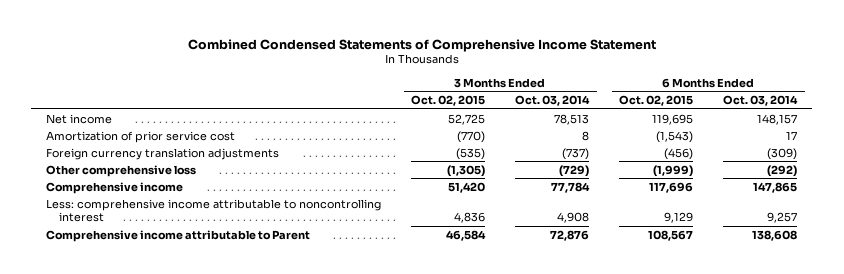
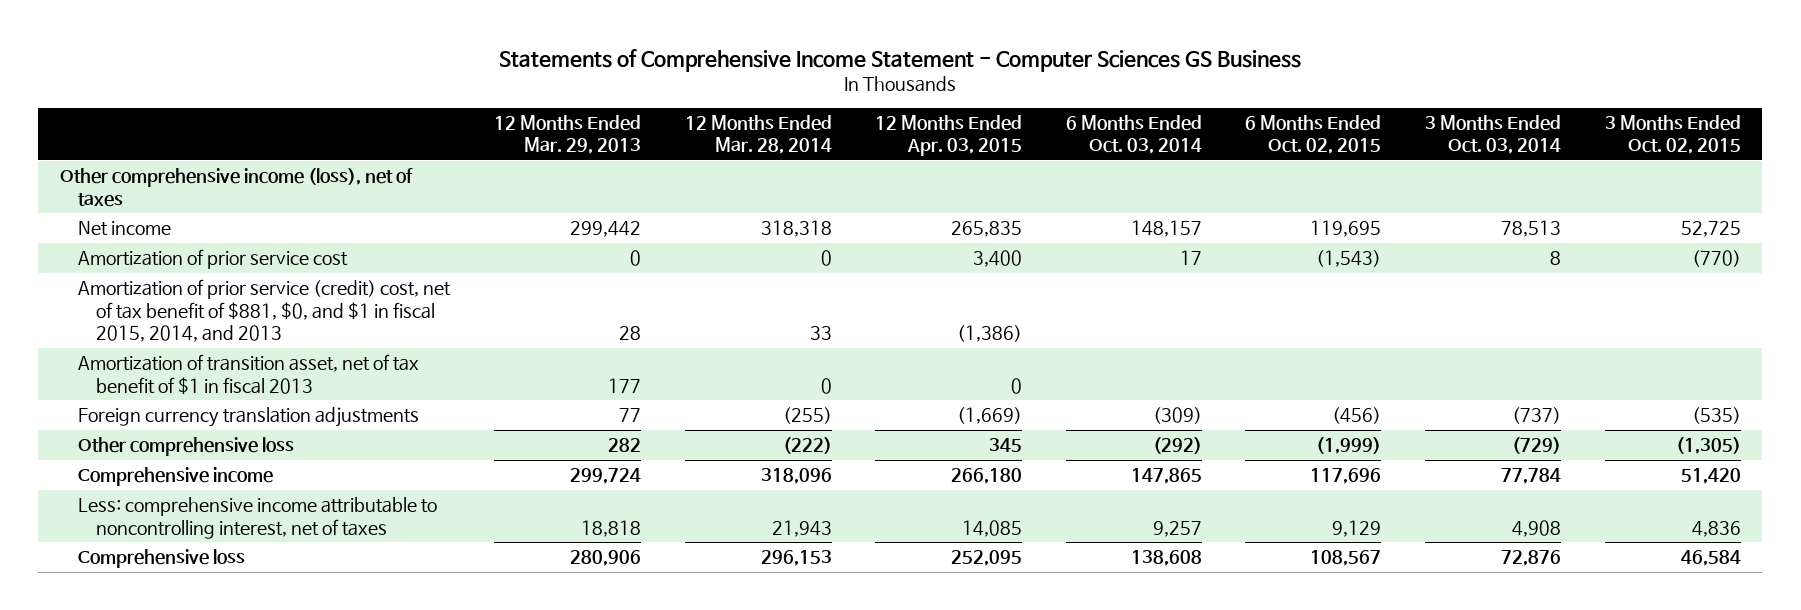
- Combined Condensed Statements of Comprehensive Income Statement
+ Statements of Comprehensive Income Statement - Computer Sciences GS Business
- | 3 Months Ended Oct. 02, 2015 | 3 Months Ended Oct. 03, 2014 | 6 Months Ended Oct. 02, 2015 | 6 Months Ended Oct. 03, 2014
+ | 12 Months Ended Mar. 29, 2013 | 12 Months Ended Mar. 28, 2014 | 12 Months Ended Apr. 03, 2015 | 6 Months Ended Oct. 03, 2014 | 6 Months Ended Oct. 02, 2015 | 3 Months Ended Oct. 03, 2014 | 3 Months Ended Oct. 02, 2015
+ Other comprehensive income (loss), net of taxes
+ Amortization of prior service (credit) cost, net of tax benefit of $881, $0, and $1 in fiscal 2015, 2014, and 2013 | 28 | 33 | (1,386) | | | |
+ Amortization of transition asset, net of tax benefit of $1 in fiscal 2013 | 177 | 0 | 0 | | | |
- Less: comprehensive income attributable to noncontrolling interest | 4,836 | 4,908 | 9,129 | 9,257
- Comprehensive income attributable to Parent | 46,584 | 72,876 | 108,567 | 138,608
+ Less: comprehensive income attributable to noncontrolling interest, net of taxes | 18,818 | 21,943 | 14,085 | 9,257 | 9,129 | 4,908 | 4,836
+ Comprehensive loss | 280,906 | 296,153 | 252,095 | 138,608 | 108,567 | 72,876 | 46,584

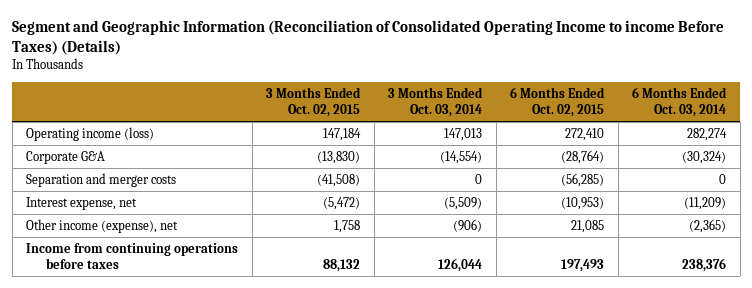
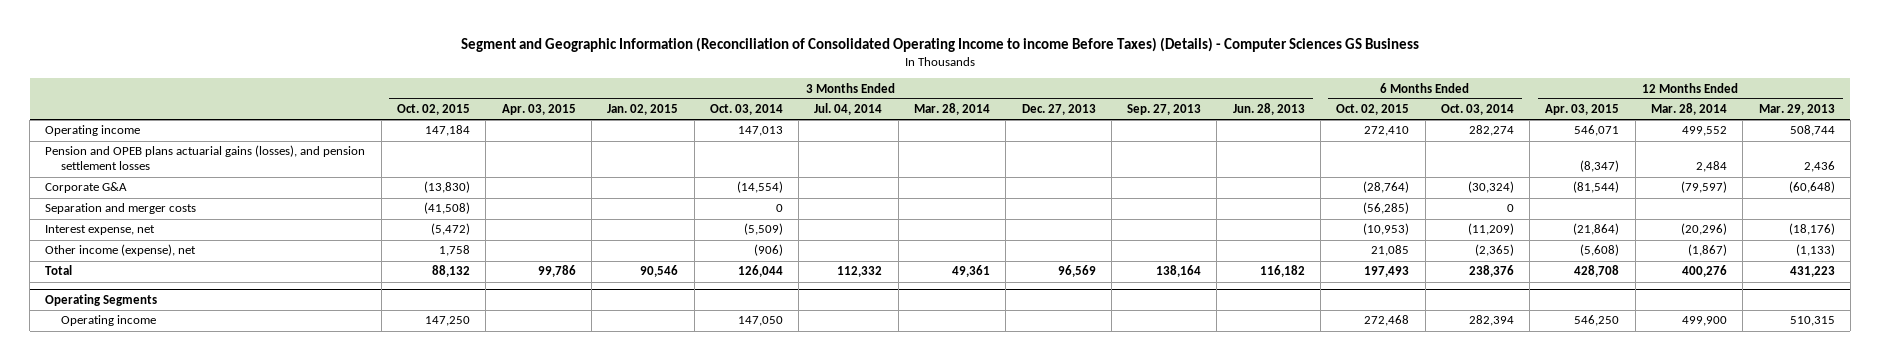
- Segment and Geographic Information (Reconciliation of Consolidated Operating Income to income Before Taxes) (Details)
+ Segment and Geographic Information (Reconciliation of Consolidated Operating Income to income Before Taxes) (Details) - Computer Sciences GS Business
- | 3 Months Ended Oct. 02, 2015 | 3 Months Ended Oct. 03, 2014 | 6 Months Ended Oct. 02, 2015 | 6 Months Ended Oct. 03, 2014
+ | 3 Months Ended Oct. 02, 2015 | 3 Months Ended Apr. 03, 2015 | 3 Months Ended Jan. 02, 2015 | 3 Months Ended Oct. 03, 2014 | 3 Months Ended Jul. 04, 2014 | 3 Months Ended Mar. 28, 2014 | 3 Months Ended Dec. 27, 2013 | 3 Months Ended Sep. 27, 2013 | 3 Months Ended Jun. 28, 2013 | 6 Months Ended Oct. 02, 2015 | 6 Months Ended Oct. 03, 2014 | 12 Months Ended Apr. 03, 2015 | 12 Months Ended Mar. 28, 2014 | 12 Months Ended Mar. 29, 2013
- Operating income (loss) | 147,184 | 147,013 | 272,410 | 282,274
+ Operating income | 147,184 | | | 147,013 | | | | | | 272,410 | 282,274 | 546,071 | 499,552 | 508,744
+ Pension and OPEB plans actuarial gains (losses), and pension settlement losses | | | | | | | | | | | | (8,347) | 2,484 | 2,436
- Income from continuing operations before taxes | 88,132 | 126,044 | 197,493 | 238,376
+ Total | 88,132 | 99,786 | 90,546 | 126,044 | 112,332 | 49,361 | 96,569 | 138,164 | 116,182 | 197,493 | 238,376 | 428,708 | 400,276 | 431,223
+ Operating Segments
+ Operating income | 147,250 | | | 147,050 | | | | | | 272,468 | 282,394 | 546,250 | 499,900 | 510,315

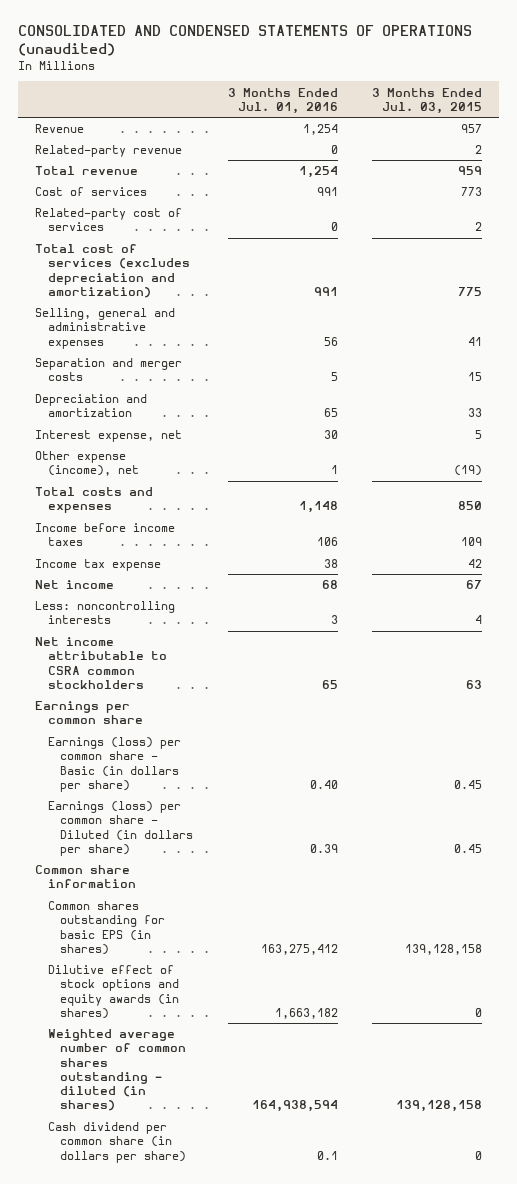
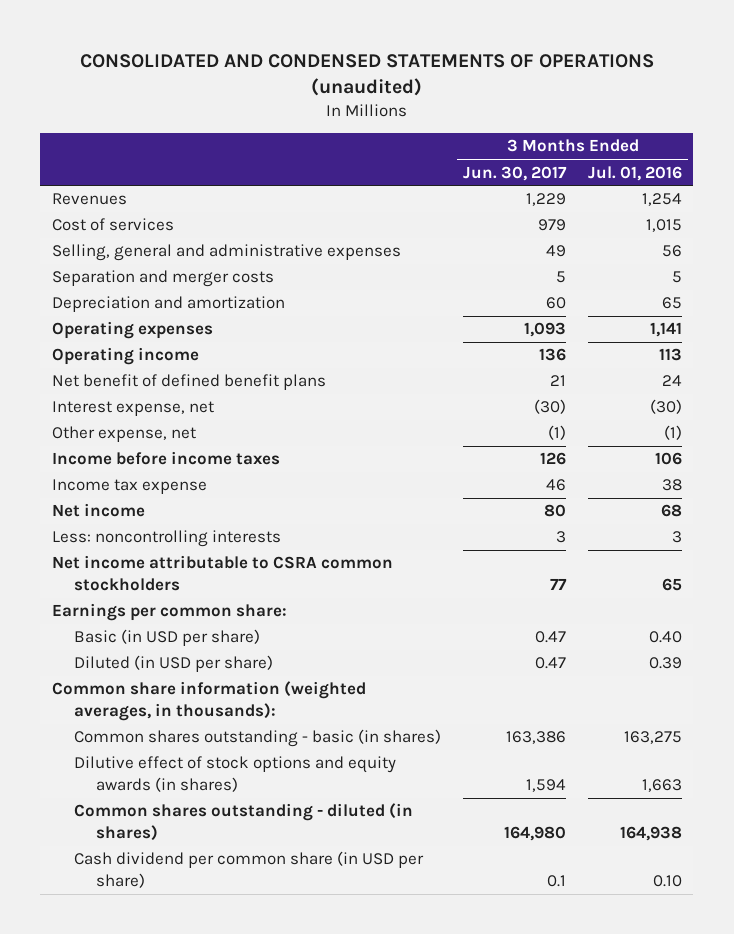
- | 3 Months Ended Jul. 01, 2016 | 3 Months Ended Jul. 03, 2015
+ | 3 Months Ended Jun. 30, 2017 | 3 Months Ended Jul. 01, 2016
- Revenue | 1,254 | 957
- Related-party revenue | 0 | 2
- Total revenue | 1,254 | 959
- Cost of services | 991 | 773
- Related-party cost of services | 0 | 2
- Total cost of services (excludes depreciation and amortization) | 991 | 775
+ Revenues | 1,229 | 1,254
+ Cost of services | 979 | 1,015
- Interest expense, net | 30 | 5
- Other expense (income), net | 1 | (19)
- Total costs and expenses | 1,148 | 850
+ Operating expenses | 1,093 | 1,141
+ Operating income | 136 | 113
+ Net benefit of defined benefit plans | 21 | 24
+ Interest expense, net | (30) | (30)
+ Other expense, net | (1) | (1)
- Earnings per common share
- Earnings (loss) per common share - Basic (in dollars per share) | 0.40 | 0.45
- Earnings (loss) per common share - Diluted (in dollars per share) | 0.39 | 0.45
- Common share information
- Common shares outstanding for basic EPS (in shares) | 163,275,412 | 139,128,158
- Dilutive effect of stock options and equity awards (in shares) | 1,663,182 | 0
- Weighted average number of common shares outstanding - diluted (in shares) | 164,938,594 | 139,128,158
- Cash dividend per common share (in dollars per share) | 0.1 | 0
+ Earnings per common share:
+ Basic (in USD per share) | 0.47 | 0.40
+ Diluted (in USD per share) | 0.47 | 0.39
+ Common share information (weighted averages, in thousands):
+ Common shares outstanding - basic (in shares) | 163,386 | 163,275
+ Dilutive effect of stock options and equity awards (in shares) | 1,594 | 1,663
+ Common shares outstanding - diluted (in shares) | 164,980 | 164,938
+ Cash dividend per common share (in USD per share) | 0.1 | 0.10

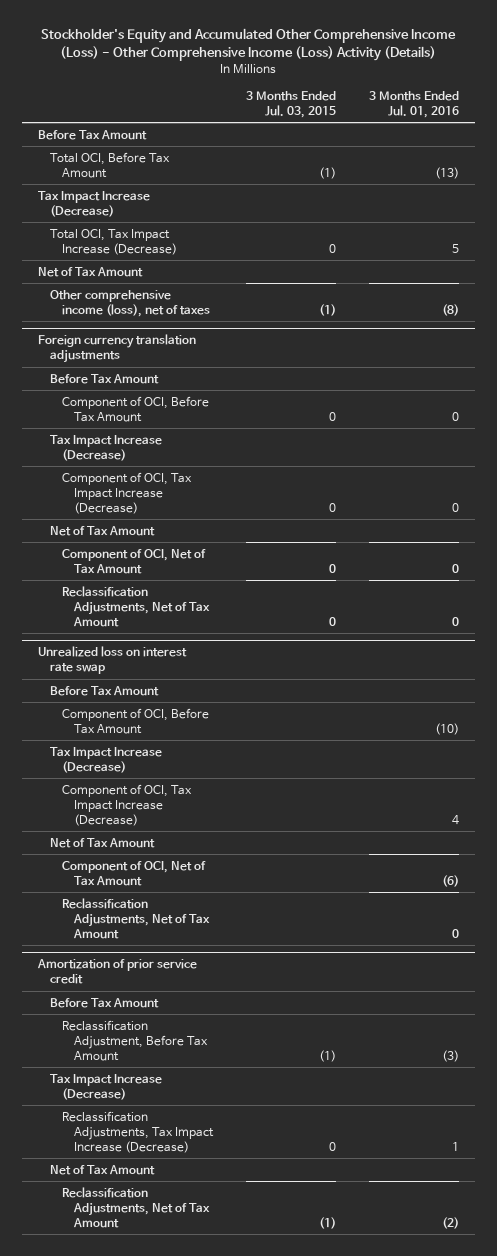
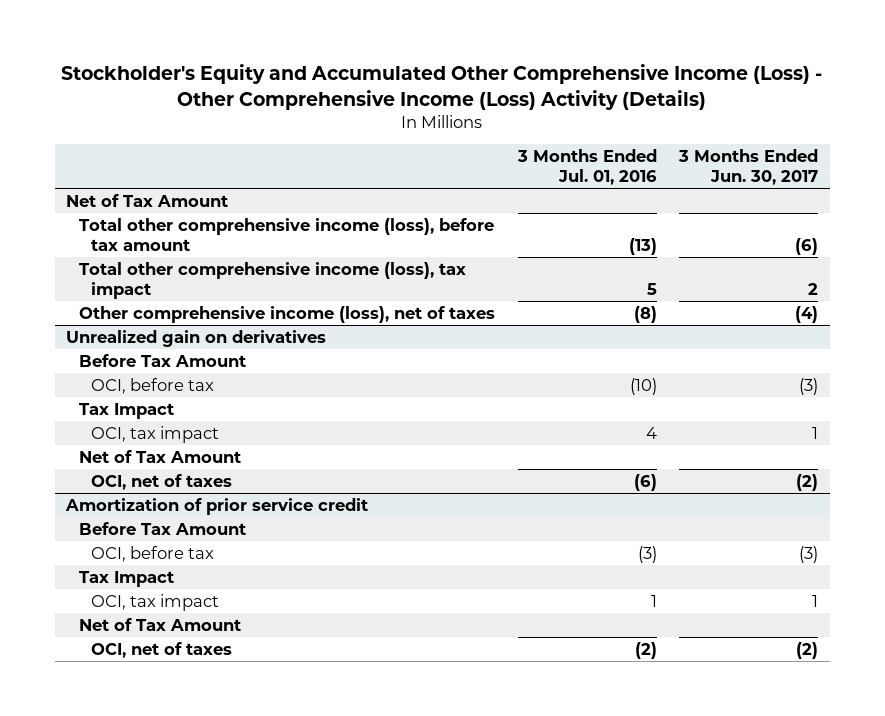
- | 3 Months Ended Jul. 03, 2015 | 3 Months Ended Jul. 01, 2016
+ | 3 Months Ended Jul. 01, 2016 | 3 Months Ended Jun. 30, 2017
- Before Tax Amount
- Total OCI, Before Tax Amount | (1) | (13)
- Tax Impact Increase (Decrease)
- Total OCI, Tax Impact Increase (Decrease) | 0 | 5
+ Total other comprehensive income (loss), before tax amount | (13) | (6)
+ Total other comprehensive income (loss), tax impact | 5 | 2
- Foreign currency translation adjustments
- Before Tax Amount
- Component of OCI, Before Tax Amount | 0 | 0
- Tax Impact Increase (Decrease)
- Component of OCI, Tax Impact Increase (Decrease) | 0 | 0
- Net of Tax Amount
- Component of OCI, Net of Tax Amount | 0 | 0
- Reclassification Adjustments, Net of Tax Amount | 0 | 0
- Unrealized loss on interest rate swap
+ Unrealized gain on derivatives
- Component of OCI, Before Tax Amount | | (10)
- Tax Impact Increase (Decrease)
- Component of OCI, Tax Impact Increase (Decrease) | | 4
+ OCI, before tax | (10) | (3)
+ Tax Impact
+ OCI, tax impact | 4 | 1
- Component of OCI, Net of Tax Amount | | (6)
- Reclassification Adjustments, Net of Tax Amount | | 0
+ OCI, net of taxes | (6) | (2)
@ Amortization of prior service credit
- Reclassification Adjustment, Before Tax Amount | (1) | (3)
- Tax Impact Increase (Decrease)
- Reclassification Adjustments, Tax Impact Increase (Decrease) | 0 | 1
+ OCI, before tax | (3) | (3)
+ Tax Impact
+ OCI, tax impact | 1 | 1
- Reclassification Adjustments, Net of Tax Amount | (1) | (2)
+ OCI, net of taxes | (2) | (2)

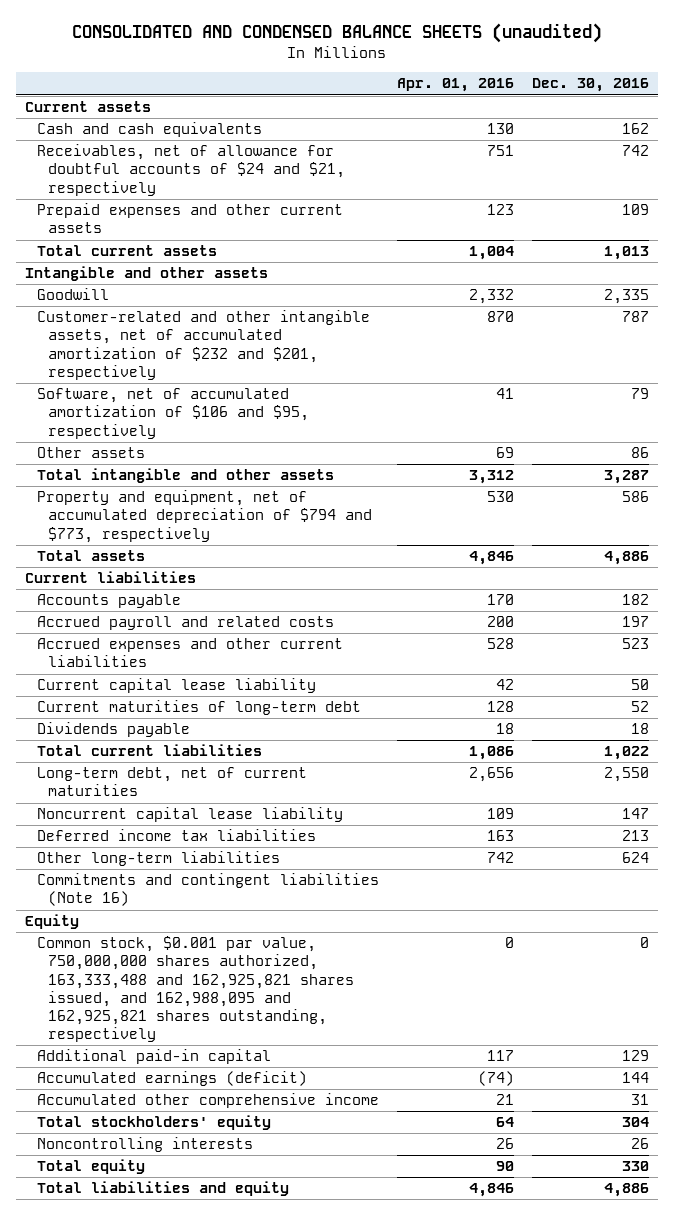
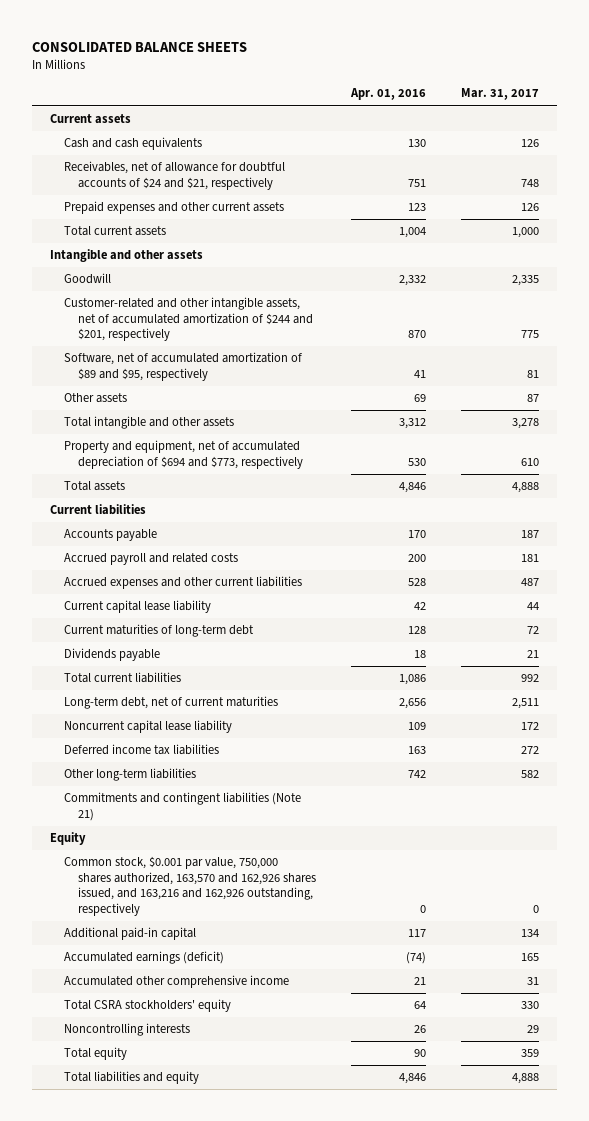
- CONSOLIDATED AND CONDENSED BALANCE SHEETS (unaudited)
+ CONSOLIDATED BALANCE SHEETS
- | Apr. 01, 2016 | Dec. 30, 2016
+ | Apr. 01, 2016 | Mar. 31, 2017
- Customer-related and other intangible assets, net of accumulated amortization of $232 and $201, respectively | 870 | 787
- Software, net of accumulated amortization of $106 and $95, respectively | 41 | 79
+ Customer-related and other intangible assets, net of accumulated amortization of $244 and $201, respectively | 870 | 775
+ Software, net of accumulated amortization of $89 and $95, respectively | 41 | 81
- Property and equipment, net of accumulated depreciation of $794 and $773, respectively | 530 | 586
+ Property and equipment, net of accumulated depreciation of $694 and $773, respectively | 530 | 610
- Commitments and contingent liabilities (Note 16)
+ Commitments and contingent liabilities (Note 21)
- Common stock, $0.001 par value, 750,000,000 shares authorized, 163,333,488 and 162,925,821 shares issued, and 162,988,095 and 162,925,821 shares outstanding, respectively | 0 | 0
+ Common stock, $0.001 par value, 750,000 shares authorized, 163,570 and 162,926 shares issued, and 163,216 and 162,926 outstanding, respectively | 0 | 0
- Total stockholders' equity | 64 | 304
+ Total CSRA stockholders' equity | 64 | 330

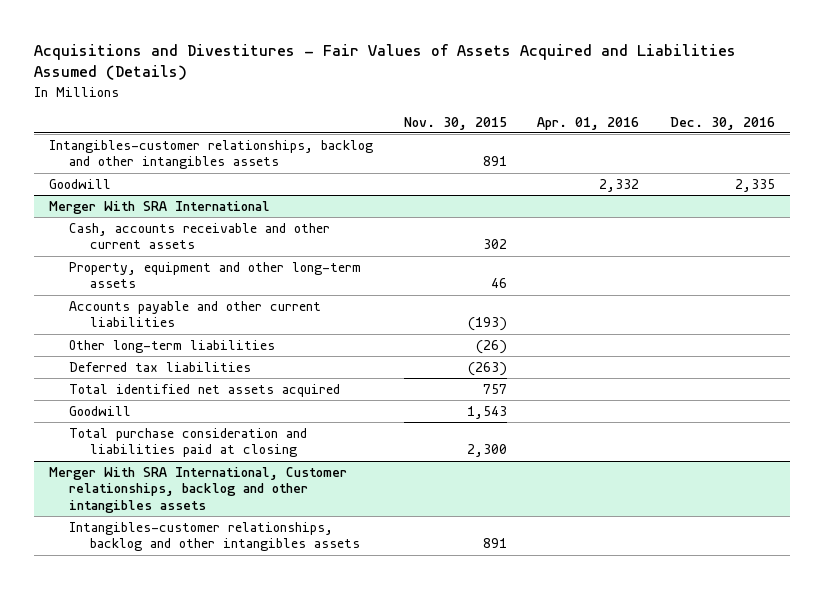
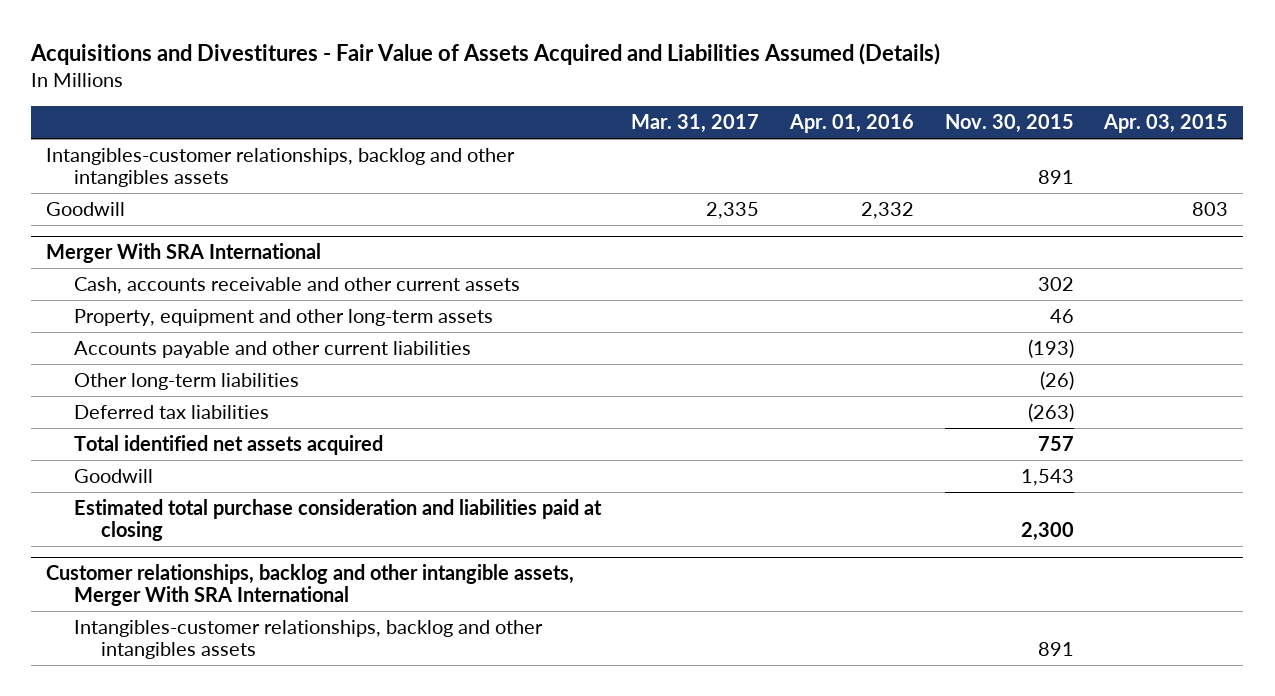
- Acquisitions and Divestitures - Fair Values of Assets Acquired and Liabilities Assumed (Details)
+ Acquisitions and Divestitures - Fair Value of Assets Acquired and Liabilities Assumed (Details)
- | Nov. 30, 2015 | Apr. 01, 2016 | Dec. 30, 2016
+ | Mar. 31, 2017 | Apr. 01, 2016 | Nov. 30, 2015 | Apr. 03, 2015
@ Merger With SRA International
- Total purchase consideration and liabilities paid at closing | 2,300 | |
- Merger With SRA International, Customer relationships, backlog and other intangibles assets
@ Merger With SRA International
+ Estimated total purchase consideration and liabilities paid at closing | | | 2,300 |
+ Customer relationships, backlog and other intangible assets, Merger With SRA International

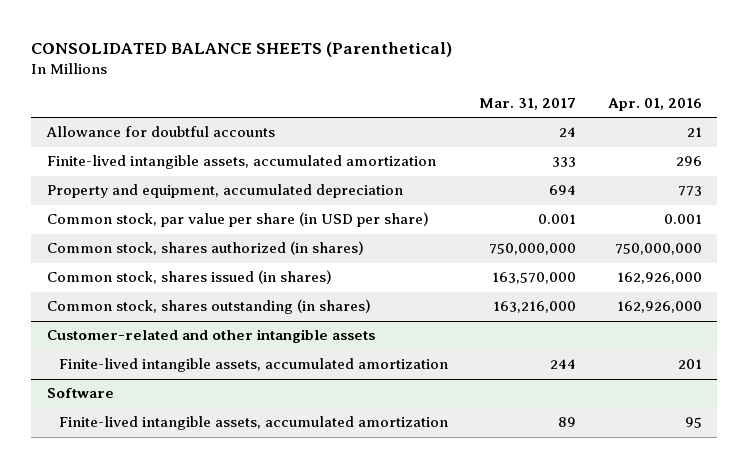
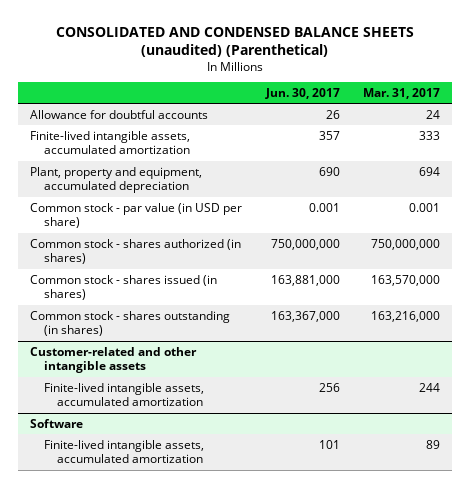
- CONSOLIDATED BALANCE SHEETS (Parenthetical)
+ CONSOLIDATED AND CONDENSED BALANCE SHEETS (unaudited) (Parenthetical)
- | Mar. 31, 2017 | Apr. 01, 2016
+ | Jun. 30, 2017 | Mar. 31, 2017
- Property and equipment, accumulated depreciation | 694 | 773
- Common stock, par value per share (in USD per share) | 0.001 | 0.001
- Common stock, shares authorized (in shares) | 750,000,000 | 750,000,000
- Common stock, shares issued (in shares) | 163,570,000 | 162,926,000
- Common stock, shares outstanding (in shares) | 163,216,000 | 162,926,000
+ Plant, property and equipment, accumulated depreciation | 690 | 694
+ Common stock - par value (in USD per share) | 0.001 | 0.001
+ Common stock - shares authorized (in shares) | 750,000,000 | 750,000,000
+ Common stock - shares issued (in shares) | 163,881,000 | 163,570,000
+ Common stock - shares outstanding (in shares) | 163,367,000 | 163,216,000

